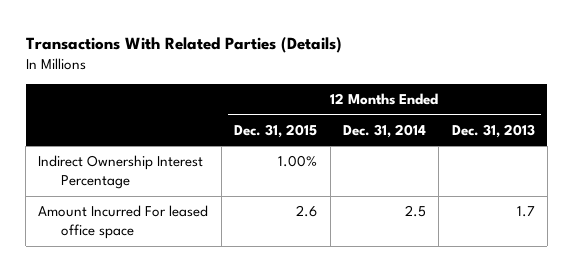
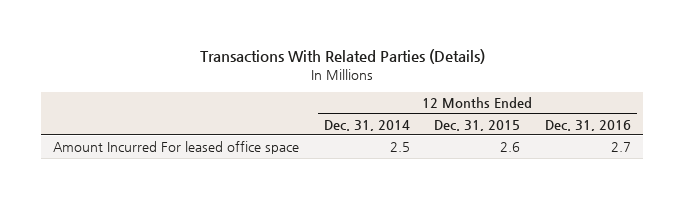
- | 12 Months Ended Dec. 31, 2015 | 12 Months Ended Dec. 31, 2014 | 12 Months Ended Dec. 31, 2013
+ | 12 Months Ended Dec. 31, 2014 | 12 Months Ended Dec. 31, 2015 | 12 Months Ended Dec. 31, 2016
- Indirect Ownership Interest Percentage | 1.00% | |

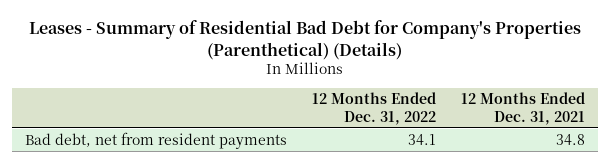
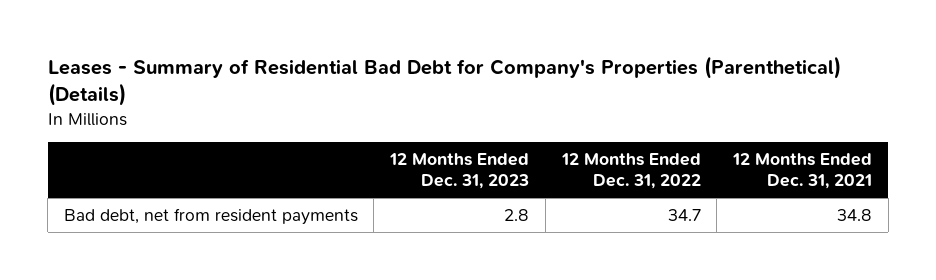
- | 12 Months Ended Dec. 31, 2022 | 12 Months Ended Dec. 31, 2021
+ | 12 Months Ended Dec. 31, 2023 | 12 Months Ended Dec. 31, 2022 | 12 Months Ended Dec. 31, 2021
- Bad debt, net from resident payments | 34.1 | 34.8
+ Bad debt, net from resident payments | 2.8 | 34.7 | 34.8

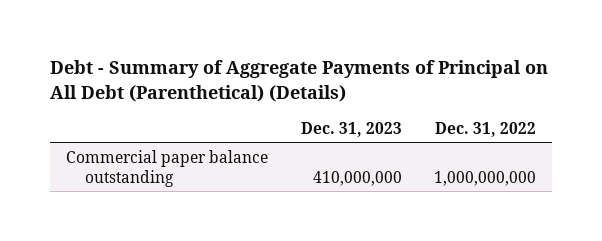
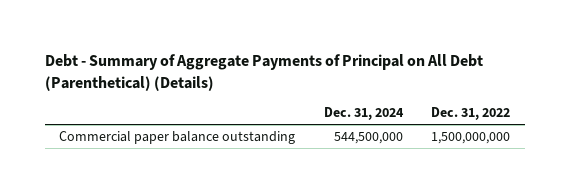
- | Dec. 31, 2023 | Dec. 31, 2022
+ | Dec. 31, 2024 | Dec. 31, 2022
- Commercial paper balance outstanding | 410,000,000 | 1,000,000,000
+ Commercial paper balance outstanding | 544,500,000 | 1,500,000,000

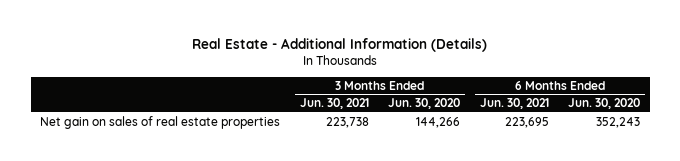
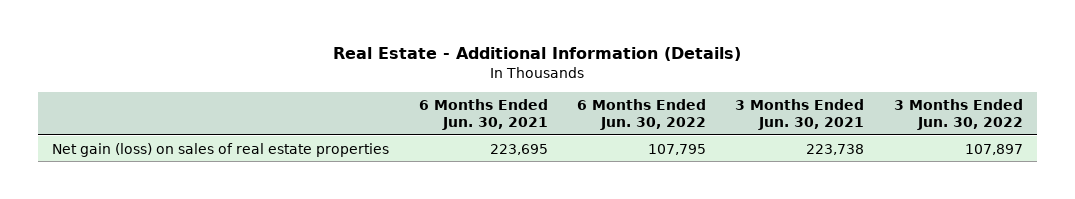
- | 3 Months Ended Jun. 30, 2021 | 3 Months Ended Jun. 30, 2020 | 6 Months Ended Jun. 30, 2021 | 6 Months Ended Jun. 30, 2020
+ | 6 Months Ended Jun. 30, 2021 | 6 Months Ended Jun. 30, 2022 | 3 Months Ended Jun. 30, 2021 | 3 Months Ended Jun. 30, 2022
- Net gain on sales of real estate properties | 223,738 | 144,266 | 223,695 | 352,243
+ Net gain (loss) on sales of real estate properties | 223,695 | 107,795 | 223,738 | 107,897

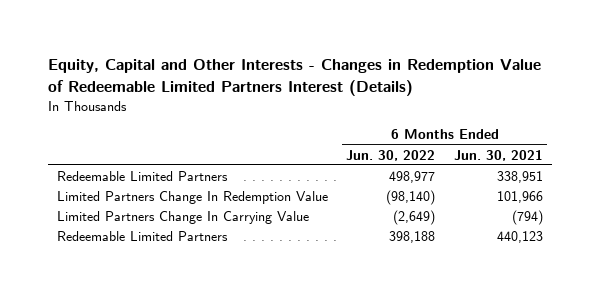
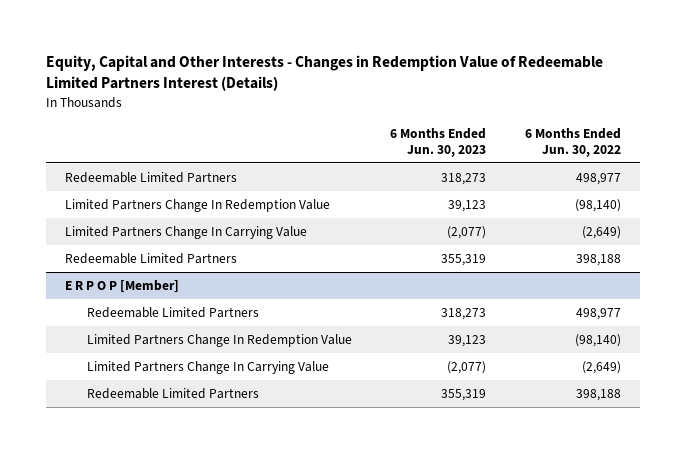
- | 6 Months Ended Jun. 30, 2022 | 6 Months Ended Jun. 30, 2021
+ | 6 Months Ended Jun. 30, 2023 | 6 Months Ended Jun. 30, 2022
+ E R P O P [Member]
+ Redeemable Limited Partners | 318,273 | 498,977
+ Limited Partners Change In Redemption Value | 39,123 | (98,140)
+ Limited Partners Change In Carrying Value | (2,077) | (2,649)
+ Redeemable Limited Partners | 355,319 | 398,188

